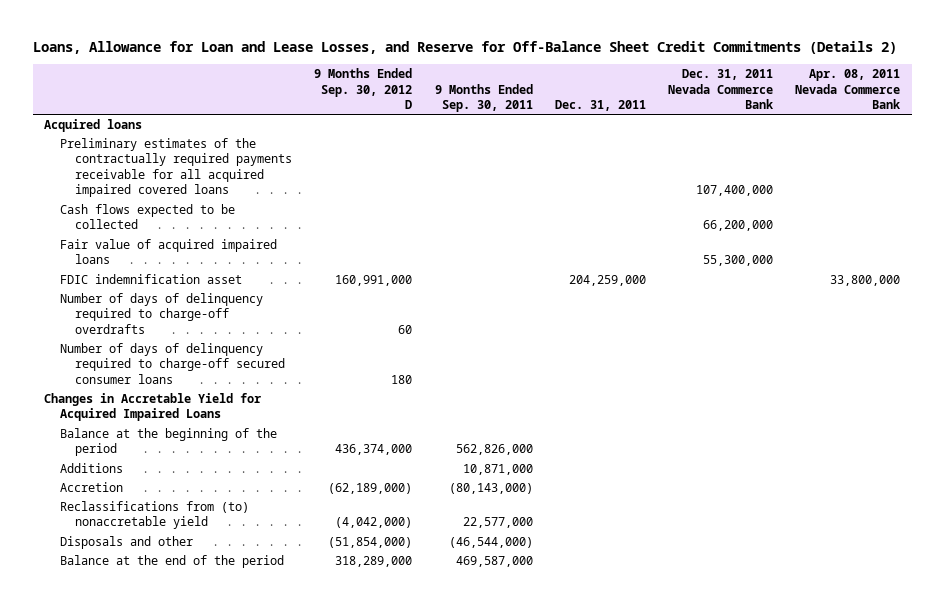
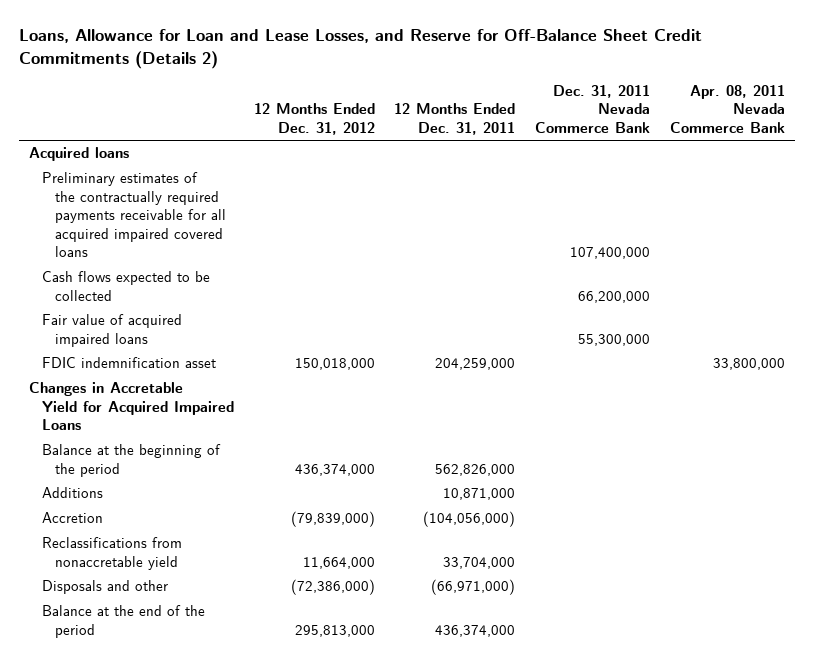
- | 9 Months Ended Sep. 30, 2012 D | 9 Months Ended Sep. 30, 2011 | Dec. 31, 2011 | Dec. 31, 2011 Nevada Commerce Bank | Apr. 08, 2011 Nevada Commerce Bank
+ | 12 Months Ended Dec. 31, 2012 | 12 Months Ended Dec. 31, 2011 | Dec. 31, 2011 Nevada Commerce Bank | Apr. 08, 2011 Nevada Commerce Bank
- Number of days of delinquency required to charge-off overdrafts | 60 | | | |
- Number of days of delinquency required to charge-off secured consumer loans | 180 | | | |
- Reclassifications from (to) nonaccretable yield | (4,042,000) | 22,577,000 | | |
+ Reclassifications from nonaccretable yield | 11,664,000 | 33,704,000 | |

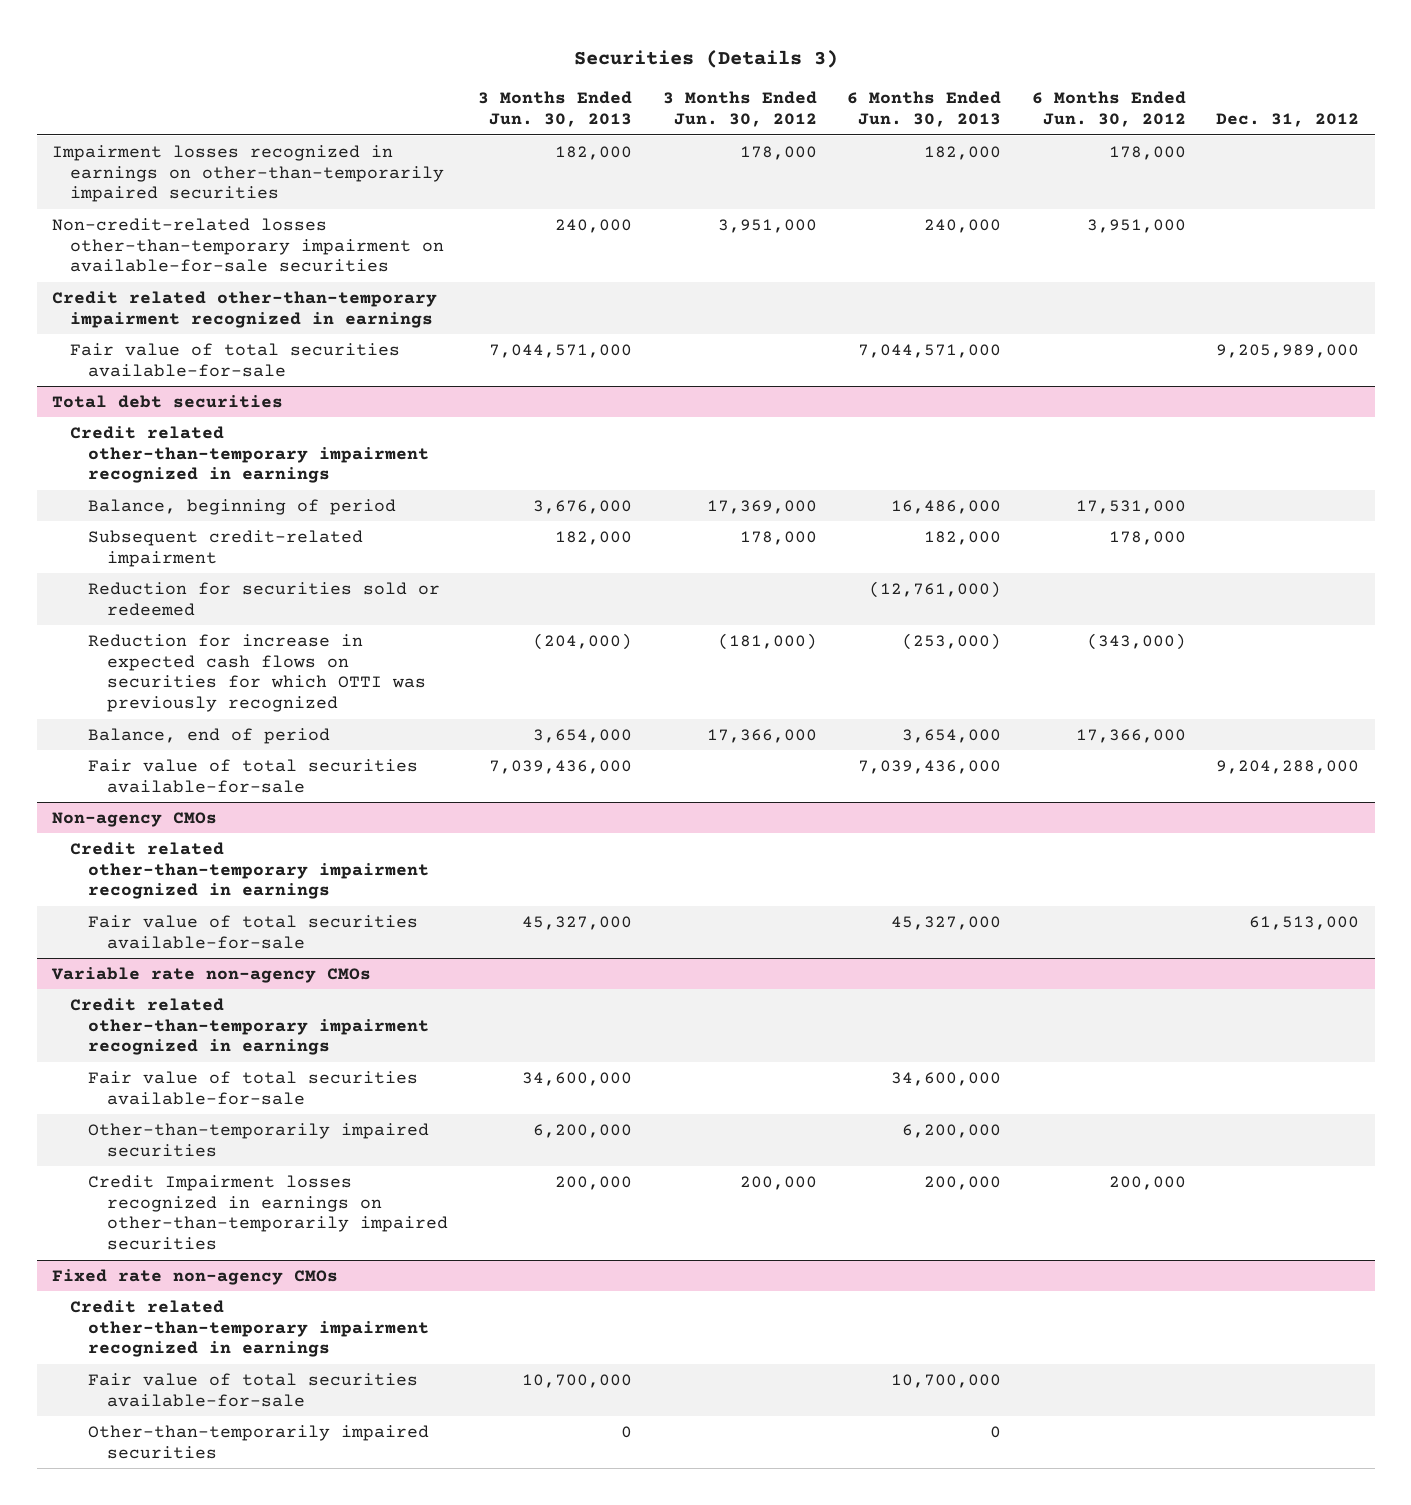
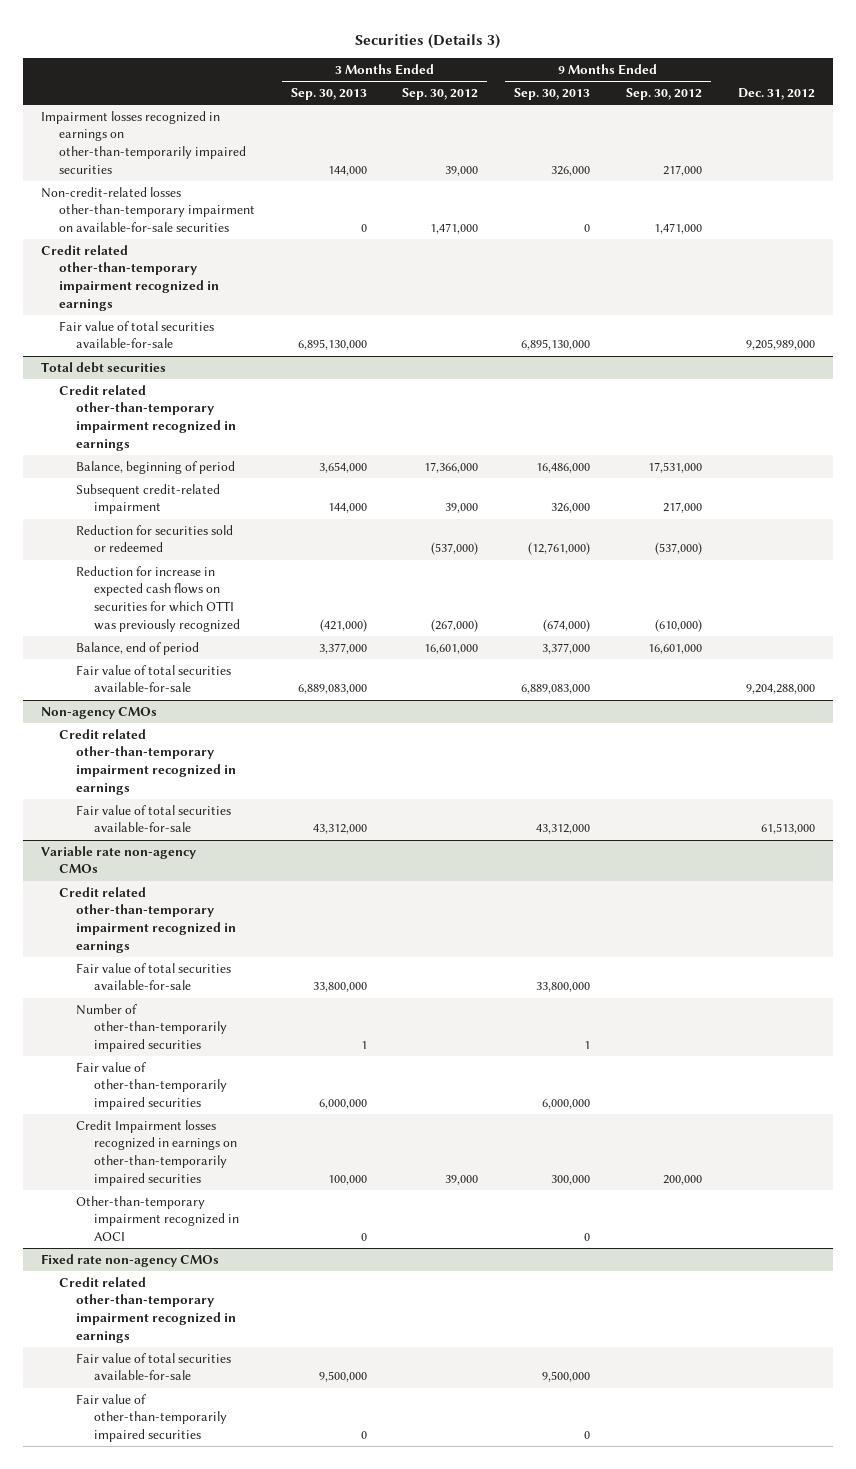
- | 3 Months Ended Jun. 30, 2013 | 3 Months Ended Jun. 30, 2012 | 6 Months Ended Jun. 30, 2013 | 6 Months Ended Jun. 30, 2012 | Dec. 31, 2012
+ | 3 Months Ended Sep. 30, 2013 | 3 Months Ended Sep. 30, 2012 | 9 Months Ended Sep. 30, 2013 | 9 Months Ended Sep. 30, 2012 | Dec. 31, 2012
@ Variable rate non-agency CMOs
- Other-than-temporarily impaired securities | 6,200,000 | | 6,200,000 | |
+ Number of other-than-temporarily impaired securities | 1 | | 1 | |
+ Fair value of other-than-temporarily impaired securities | 6,000,000 | | 6,000,000 | |
+ Other-than-temporary impairment recognized in AOCI | 0 | | 0 | |
@ Fixed rate non-agency CMOs
- Other-than-temporarily impaired securities | 0 | | 0 | |
+ Fair value of other-than-temporarily impaired securities | 0 | | 0 | |

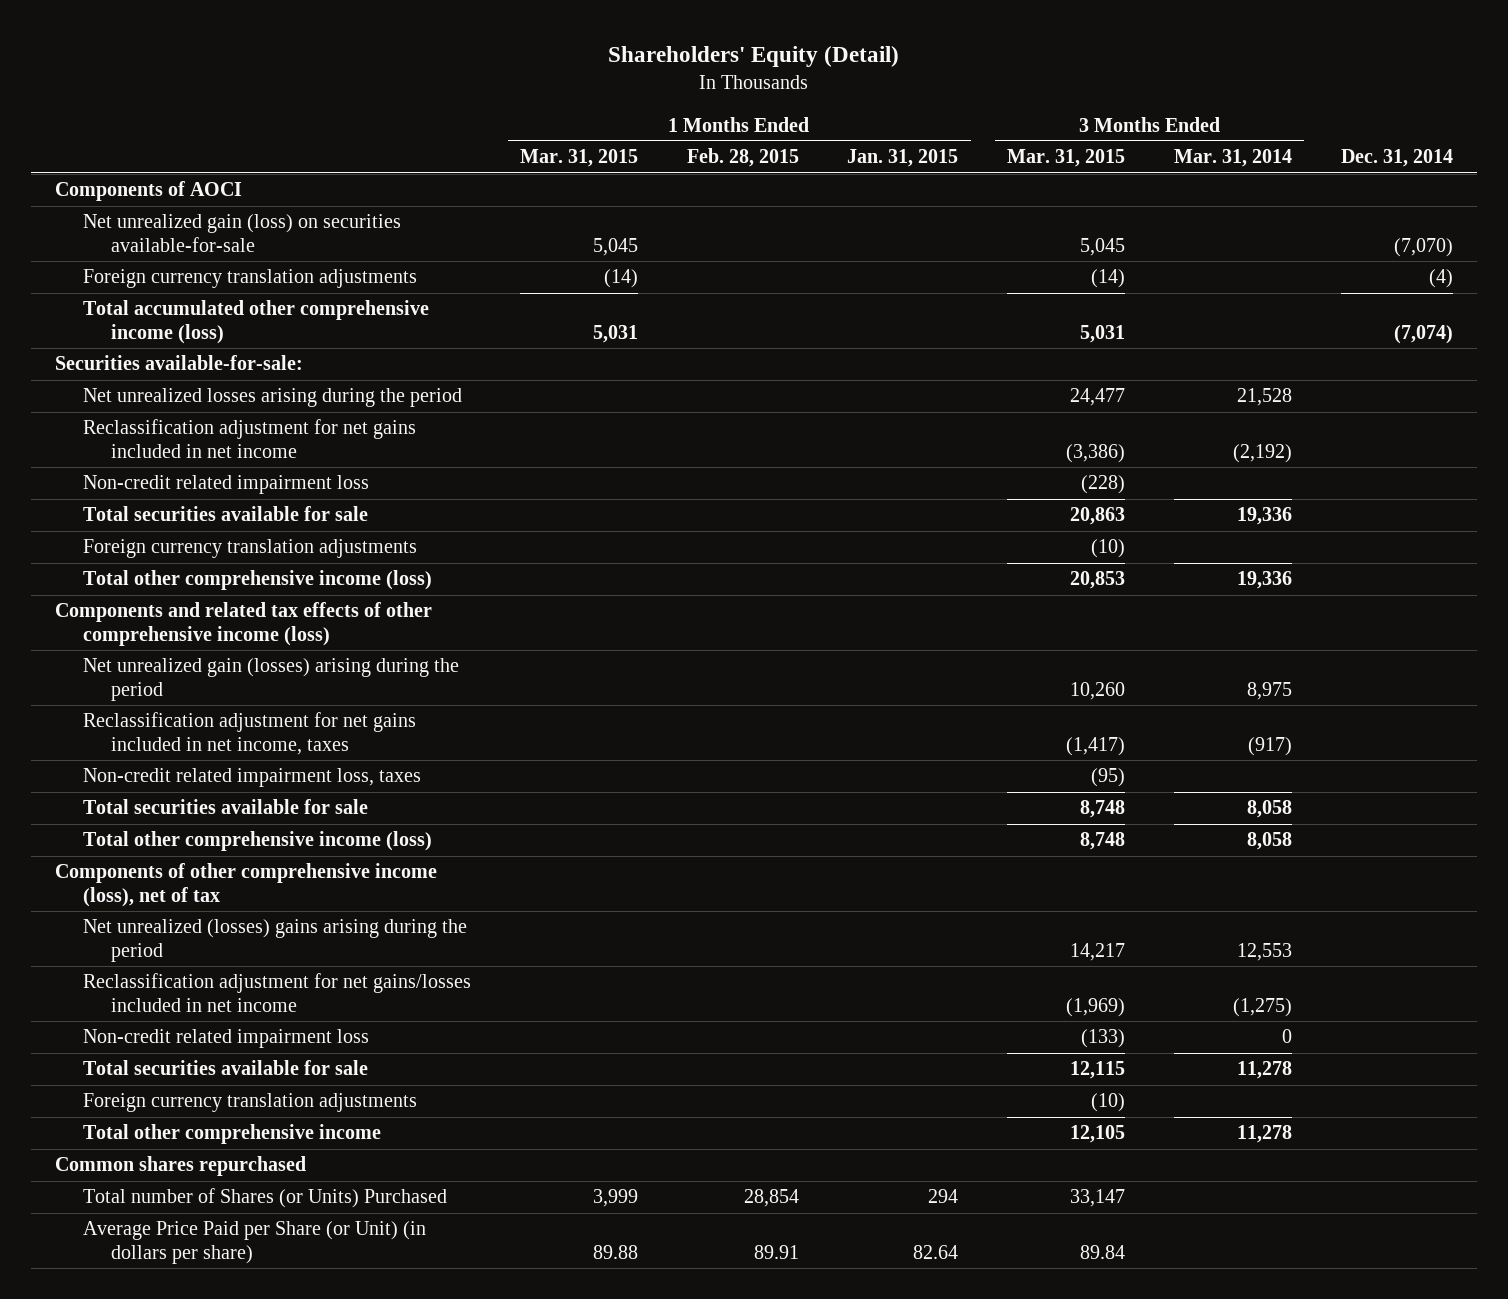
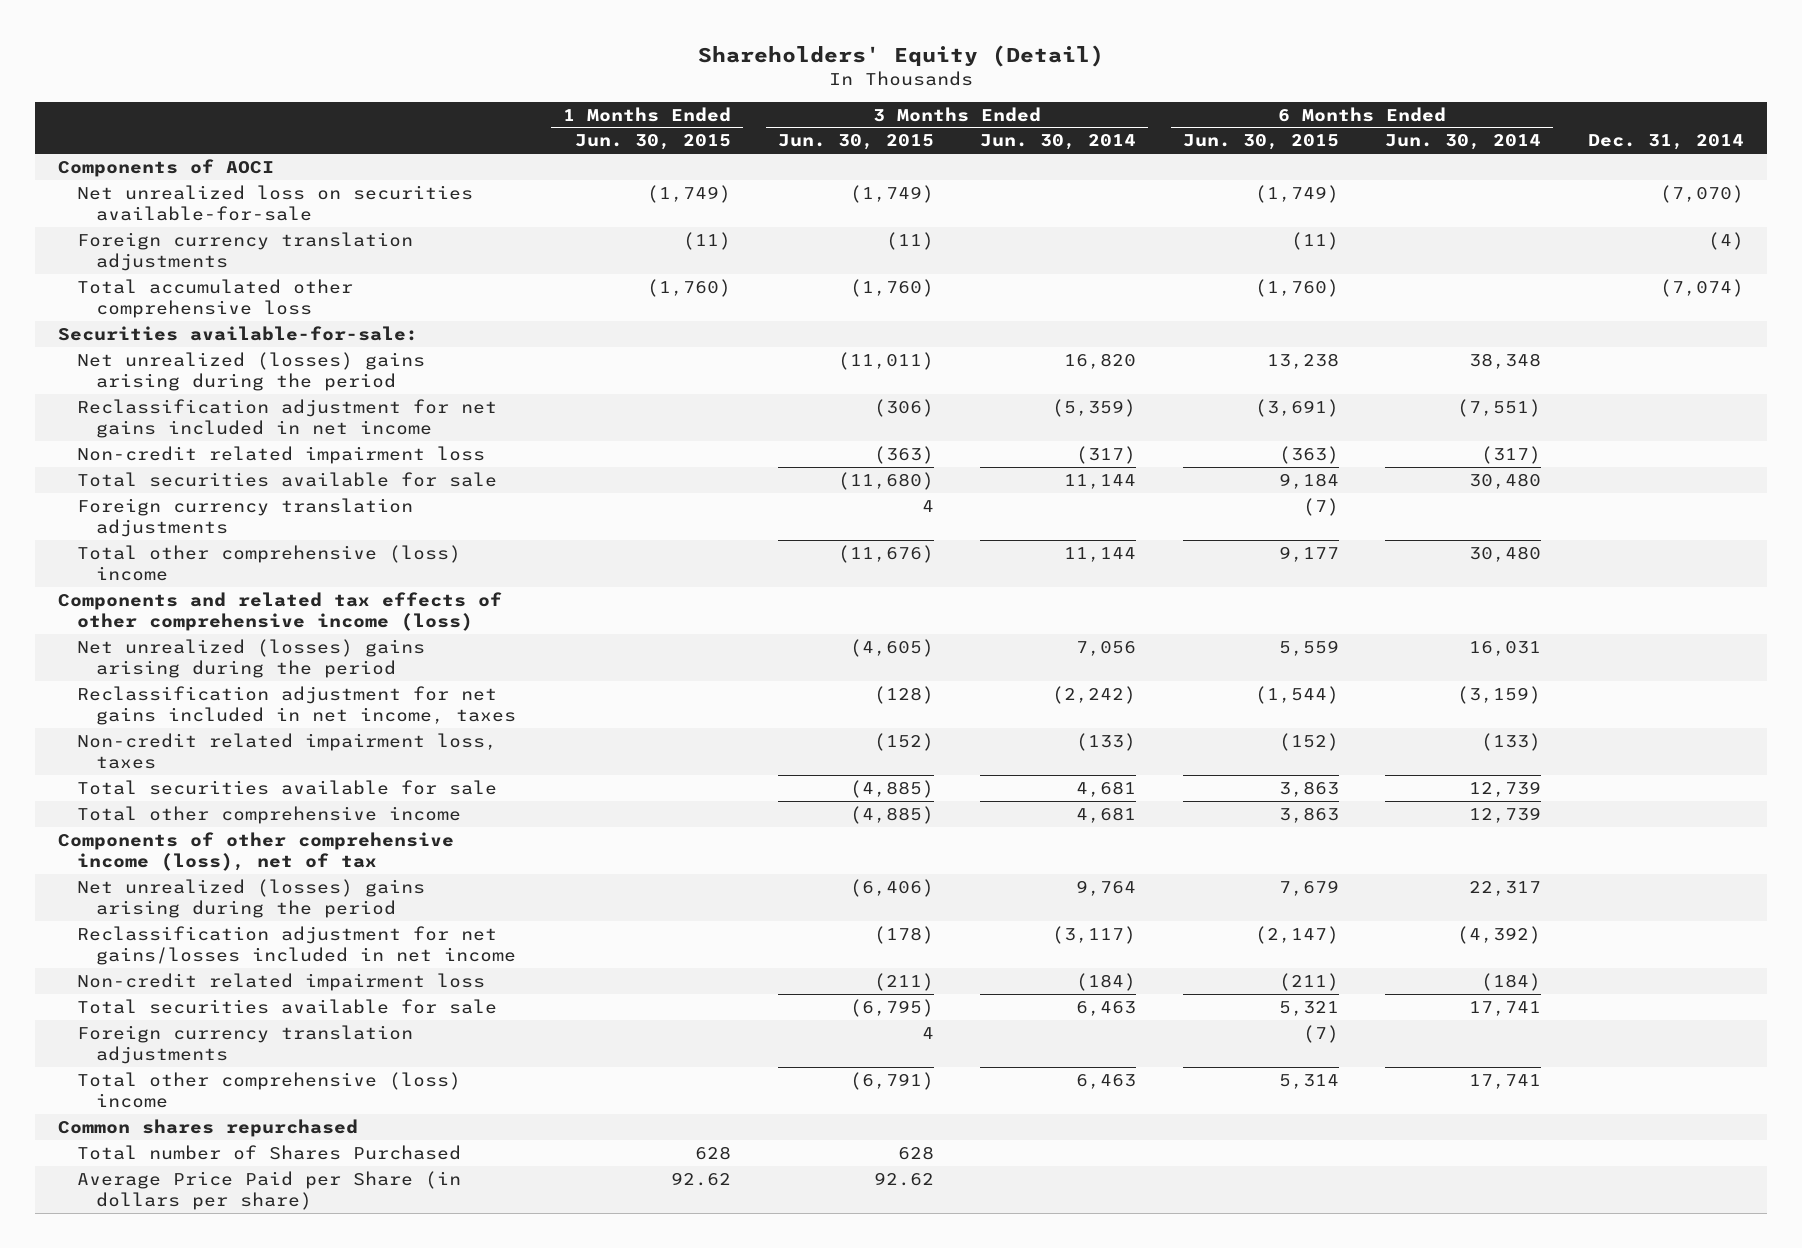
- | 1 Months Ended Mar. 31, 2015 | 1 Months Ended Feb. 28, 2015 | 1 Months Ended Jan. 31, 2015 | 3 Months Ended Mar. 31, 2015 | 3 Months Ended Mar. 31, 2014 | Dec. 31, 2014
+ | 1 Months Ended Jun. 30, 2015 | 3 Months Ended Jun. 30, 2015 | 3 Months Ended Jun. 30, 2014 | 6 Months Ended Jun. 30, 2015 | 6 Months Ended Jun. 30, 2014 | Dec. 31, 2014
- Net unrealized gain (loss) on securities available-for-sale | 5,045 | | | 5,045 | | (7,070)
+ Net unrealized loss on securities available-for-sale | (1,749) | (1,749) | | (1,749) | | (7,070)
- Total accumulated other comprehensive income (loss) | 5,031 | | | 5,031 | | (7,074)
+ Total accumulated other comprehensive loss | (1,760) | (1,760) | | (1,760) | | (7,074)
- Net unrealized losses arising during the period | | | | 24,477 | 21,528 |
+ Net unrealized (losses) gains arising during the period | | (11,011) | 16,820 | 13,238 | 38,348 |
- Total other comprehensive income (loss) | | | | 20,853 | 19,336 |
+ Total other comprehensive (loss) income | | (11,676) | 11,144 | 9,177 | 30,480 |
- Net unrealized gain (losses) arising during the period | | | | 10,260 | 8,975 |
+ Net unrealized (losses) gains arising during the period | | (4,605) | 7,056 | 5,559 | 16,031 |
- Total other comprehensive income (loss) | | | | 8,748 | 8,058 |
moved up: Total other comprehensive income | | (4,885) | 4,681 | 3,863 | 12,739 |
+ Total other comprehensive (loss) income | | (6,791) | 6,463 | 5,314 | 17,741 |
- Total number of Shares (or Units) Purchased | 3,999 | 28,854 | 294 | 33,147 | |
- Average Price Paid per Share (or Unit) (in dollars per share) | 89.88 | 89.91 | 82.64 | 89.84 | |
+ Total number of Shares Purchased | 628 | 628 | | | |
+ Average Price Paid per Share (in dollars per share) | 92.62 | 92.62 | | | |

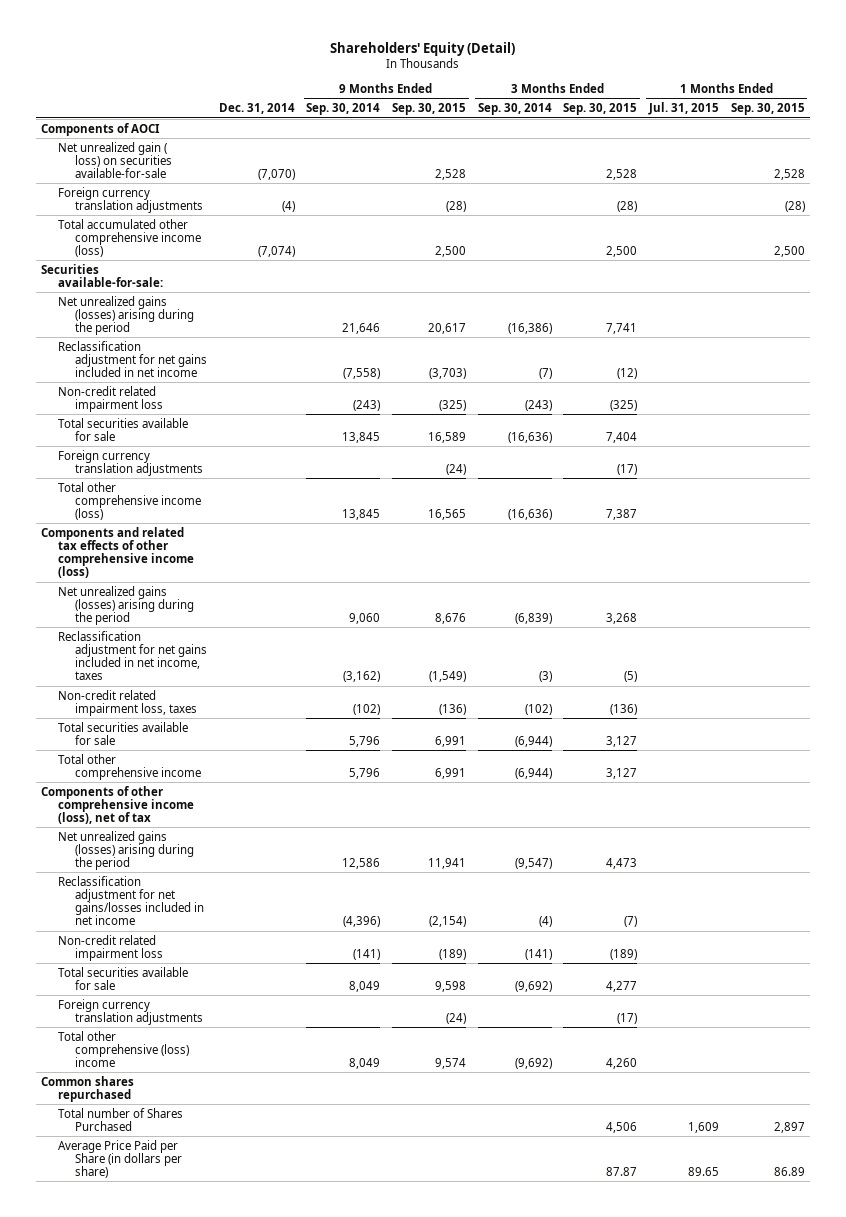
- | 1 Months Ended Jun. 30, 2015 | 3 Months Ended Jun. 30, 2015 | 3 Months Ended Jun. 30, 2014 | 6 Months Ended Jun. 30, 2015 | 6 Months Ended Jun. 30, 2014 | Dec. 31, 2014
+ | Dec. 31, 2014 | 9 Months Ended Sep. 30, 2014 | 9 Months Ended Sep. 30, 2015 | 3 Months Ended Sep. 30, 2014 | 3 Months Ended Sep. 30, 2015 | 1 Months Ended Jul. 31, 2015 | 1 Months Ended Sep. 30, 2015
- Net unrealized loss on securities available-for-sale | (1,749) | (1,749) | | (1,749) | | (7,070)
+ Net unrealized gain ( loss) on securities available-for-sale | (7,070) | | 2,528 | | 2,528 | | 2,528
- Total accumulated other comprehensive loss | (1,760) | (1,760) | | (1,760) | | (7,074)
+ Total accumulated other comprehensive income (loss) | (7,074) | | 2,500 | | 2,500 | | 2,500
- Net unrealized (losses) gains arising during the period | | (11,011) | 16,820 | 13,238 | 38,348 |
+ Net unrealized gains (losses) arising during the period | | 21,646 | 20,617 | (16,386) | 7,741 | |
- Total other comprehensive (loss) income | | (11,676) | 11,144 | 9,177 | 30,480 |
+ Total other comprehensive income (loss) | | 13,845 | 16,565 | (16,636) | 7,387 | |
- Net unrealized (losses) gains arising during the period | | (4,605) | 7,056 | 5,559 | 16,031 |
+ Net unrealized gains (losses) arising during the period | | 9,060 | 8,676 | (6,839) | 3,268 | |
- Net unrealized (losses) gains arising during the period | | (6,406) | 9,764 | 7,679 | 22,317 |
+ Net unrealized gains (losses) arising during the period | | 12,586 | 11,941 | (9,547) | 4,473 | |

